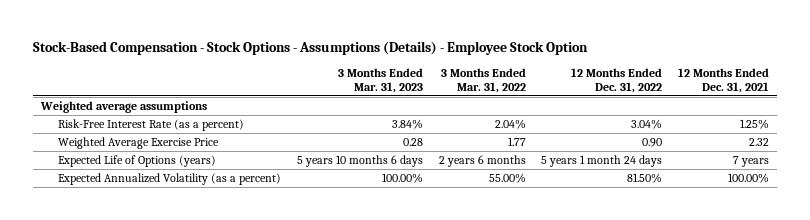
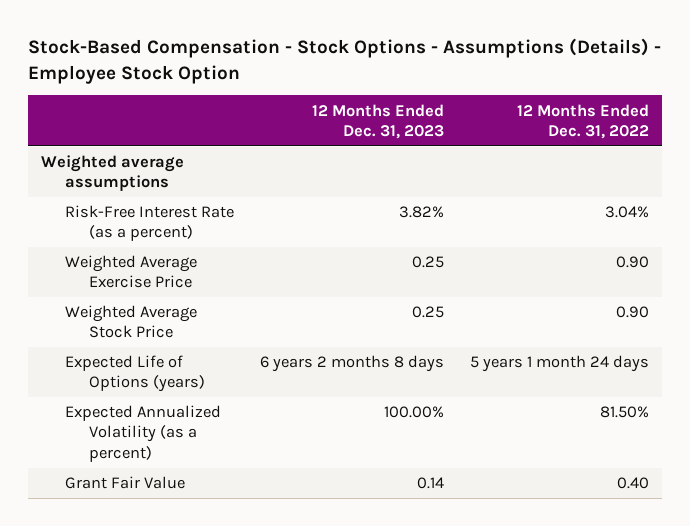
- | 3 Months Ended Mar. 31, 2023 | 3 Months Ended Mar. 31, 2022 | 12 Months Ended Dec. 31, 2022 | 12 Months Ended Dec. 31, 2021
+ | 12 Months Ended Dec. 31, 2023 | 12 Months Ended Dec. 31, 2022
+ Weighted Average Stock Price | 0.25 | 0.90
+ Grant Fair Value | 0.14 | 0.40

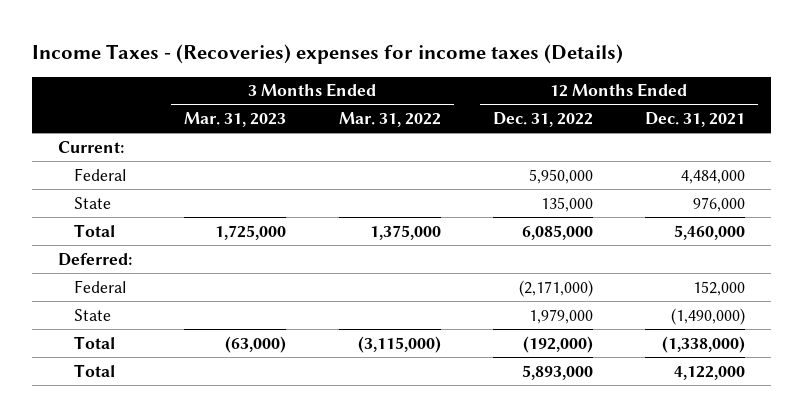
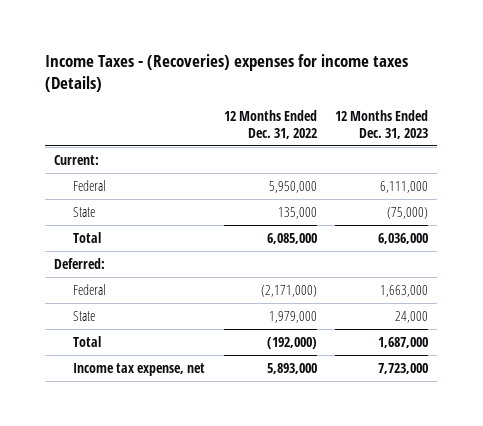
- | 3 Months Ended Mar. 31, 2023 | 3 Months Ended Mar. 31, 2022 | 12 Months Ended Dec. 31, 2022 | 12 Months Ended Dec. 31, 2021
+ | 12 Months Ended Dec. 31, 2022 | 12 Months Ended Dec. 31, 2023
- Total | | | 5,893,000 | 4,122,000
+ Income tax expense, net | 5,893,000 | 7,723,000

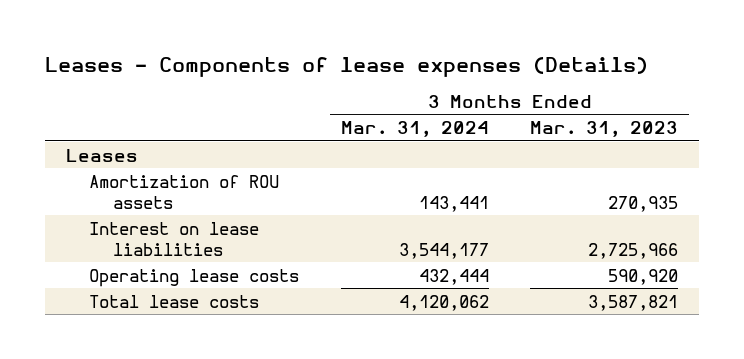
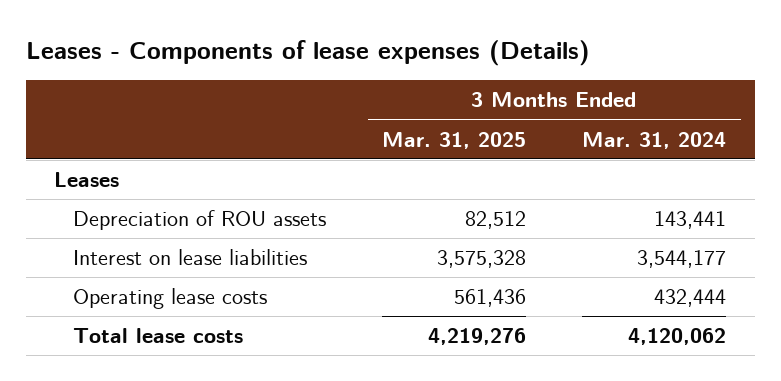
- | 3 Months Ended Mar. 31, 2024 | 3 Months Ended Mar. 31, 2023
+ | 3 Months Ended Mar. 31, 2025 | 3 Months Ended Mar. 31, 2024
- Amortization of ROU assets | 143,441 | 270,935
+ Depreciation of ROU assets | 82,512 | 143,441

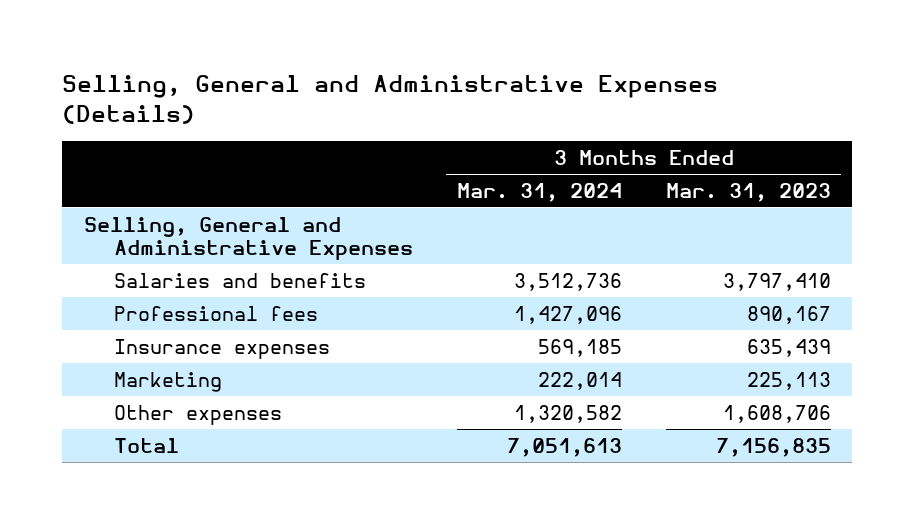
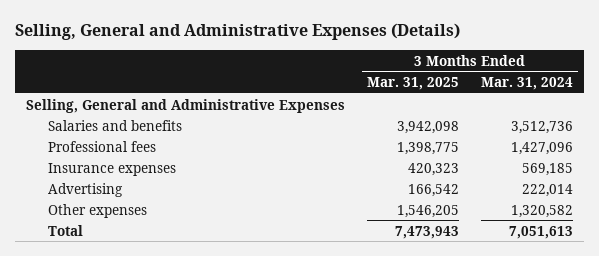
- | 3 Months Ended Mar. 31, 2024 | 3 Months Ended Mar. 31, 2023
+ | 3 Months Ended Mar. 31, 2025 | 3 Months Ended Mar. 31, 2024
- Marketing | 222,014 | 225,113
+ Advertising | 166,542 | 222,014

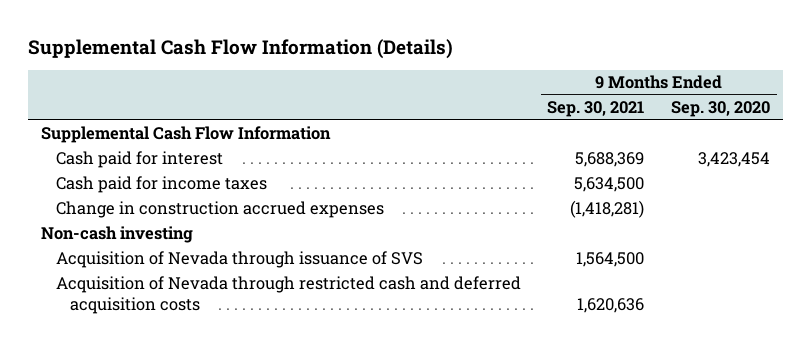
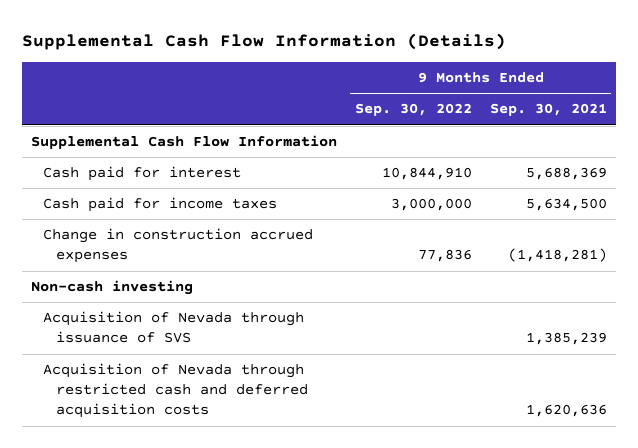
- | 9 Months Ended Sep. 30, 2021 | 9 Months Ended Sep. 30, 2020
+ | 9 Months Ended Sep. 30, 2022 | 9 Months Ended Sep. 30, 2021
- Acquisition of Nevada through issuance of SVS | 1,564,500 |
+ Acquisition of Nevada through issuance of SVS | | 1,385,239

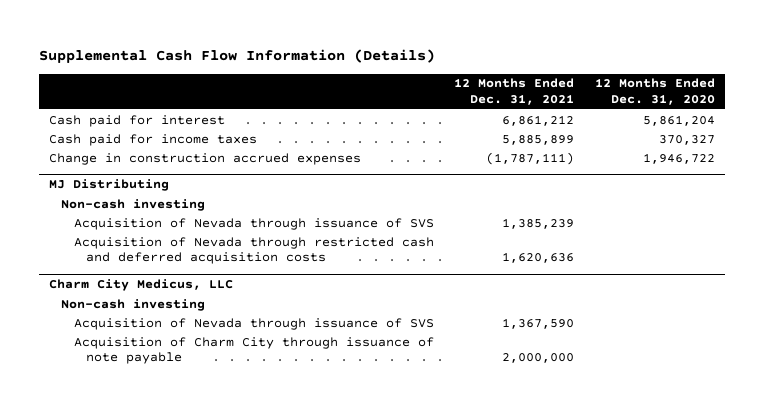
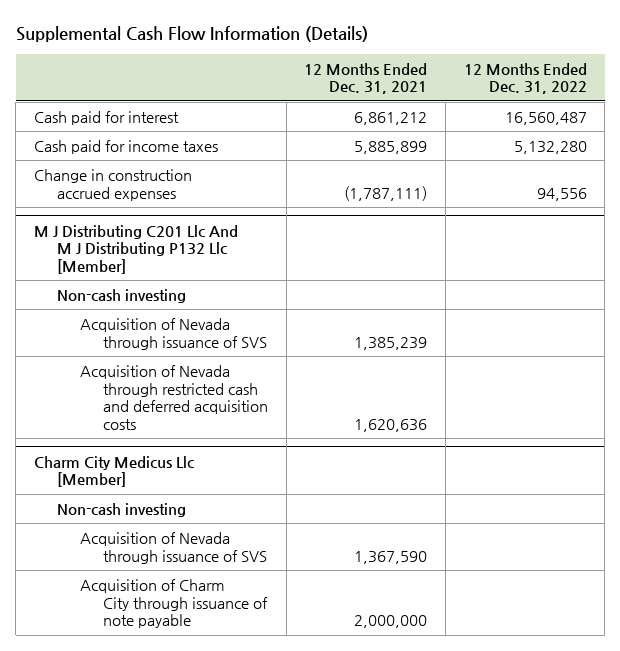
- | 12 Months Ended Dec. 31, 2021 | 12 Months Ended Dec. 31, 2020
+ | 12 Months Ended Dec. 31, 2021 | 12 Months Ended Dec. 31, 2022
- MJ Distributing
+ M J Distributing C201 Llc And M J Distributing P132 Llc [Member]
- Charm City Medicus, LLC
+ Charm City Medicus Llc [Member]

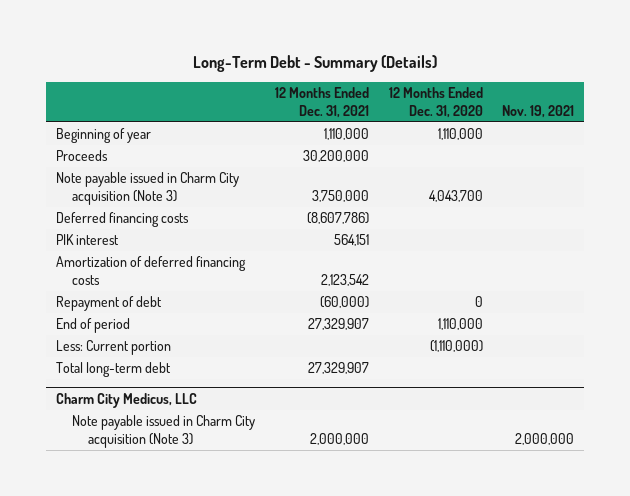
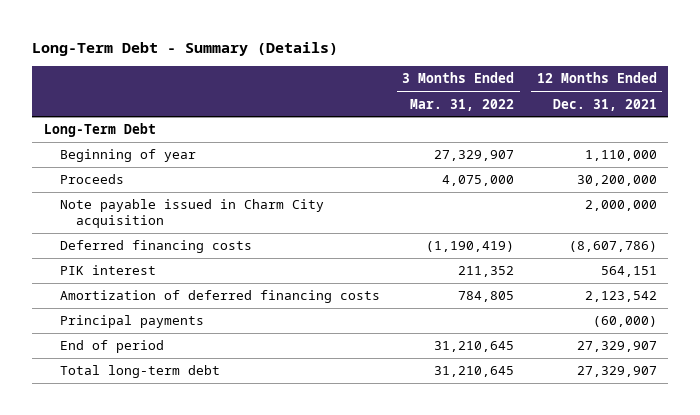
- | 12 Months Ended Dec. 31, 2021 | 12 Months Ended Dec. 31, 2020 | Nov. 19, 2021
+ | 3 Months Ended Mar. 31, 2022 | 12 Months Ended Dec. 31, 2021
+ Long-Term Debt
- Note payable issued in Charm City acquisition (Note 3) | 3,750,000 | 4,043,700 |
+ Note payable issued in Charm City acquisition | | 2,000,000
- Repayment of debt | (60,000) | 0 |
+ Principal payments | | (60,000)
- Less: Current portion | | (1,110,000) |
- Charm City Medicus, LLC
- Note payable issued in Charm City acquisition (Note 3) | 2,000,000 | | 2,000,000

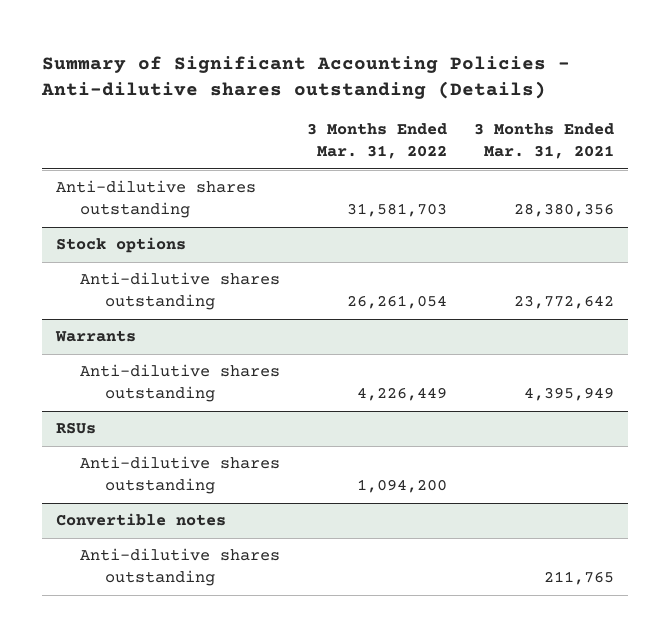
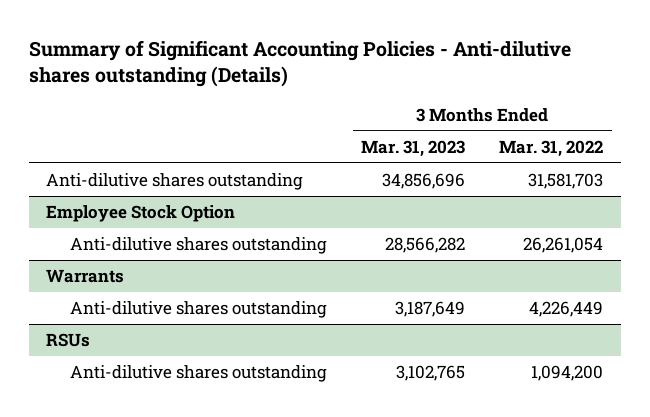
- | 3 Months Ended Mar. 31, 2022 | 3 Months Ended Mar. 31, 2021
+ | 3 Months Ended Mar. 31, 2023 | 3 Months Ended Mar. 31, 2022
- Stock options
+ Employee Stock Option
- Convertible notes
- Anti-dilutive shares outstanding | | 211,765

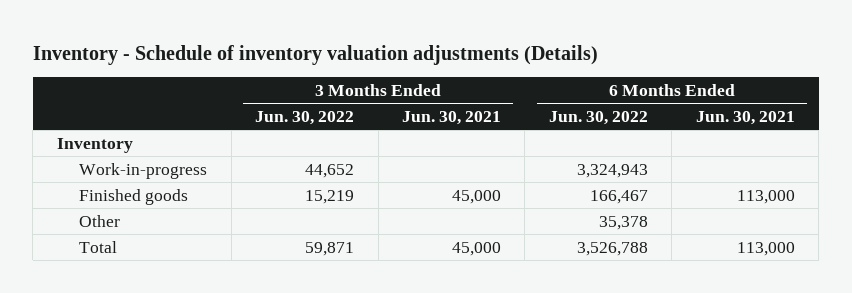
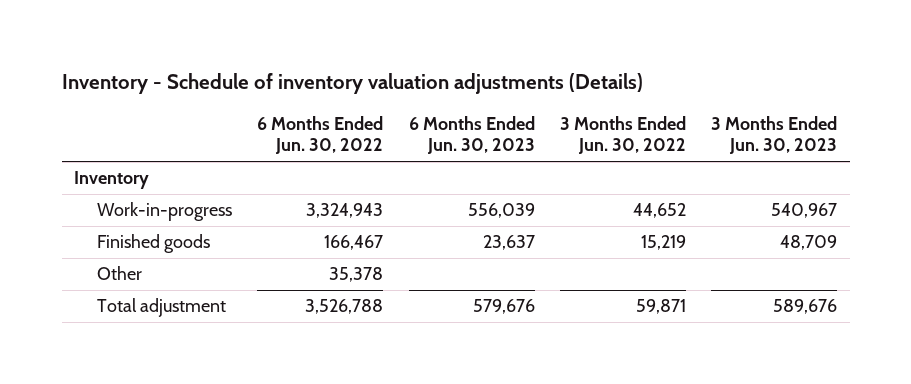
- | 3 Months Ended Jun. 30, 2022 | 3 Months Ended Jun. 30, 2021 | 6 Months Ended Jun. 30, 2022 | 6 Months Ended Jun. 30, 2021
+ | 6 Months Ended Jun. 30, 2022 | 6 Months Ended Jun. 30, 2023 | 3 Months Ended Jun. 30, 2022 | 3 Months Ended Jun. 30, 2023
- Total | 59,871 | 45,000 | 3,526,788 | 113,000
+ Total adjustment | 3,526,788 | 579,676 | 59,871 | 589,676

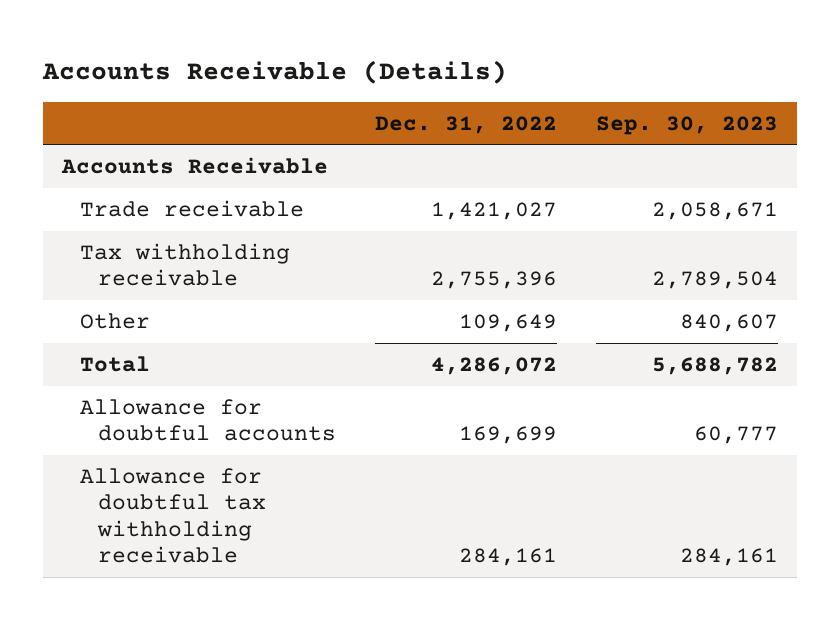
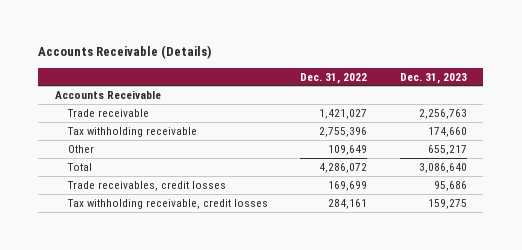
- | Dec. 31, 2022 | Sep. 30, 2023
+ | Dec. 31, 2022 | Dec. 31, 2023
- Allowance for doubtful accounts | 169,699 | 60,777
- Allowance for doubtful tax withholding receivable | 284,161 | 284,161
+ Trade receivables, credit losses | 169,699 | 95,686
+ Tax withholding receivable, credit losses | 284,161 | 159,275

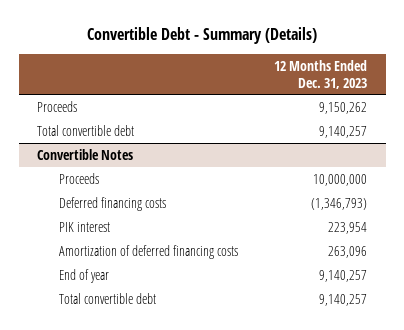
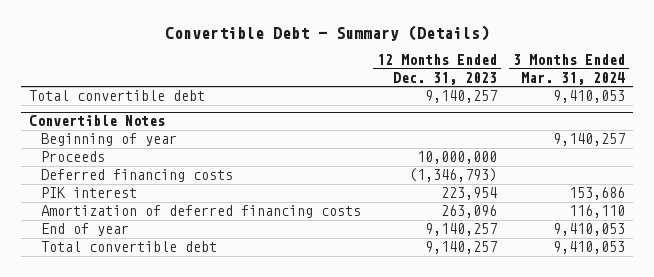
- | 12 Months Ended Dec. 31, 2023
+ | 12 Months Ended Dec. 31, 2023 | 3 Months Ended Mar. 31, 2024
- Proceeds | 9,150,262
@ Convertible Notes
+ Beginning of year | | 9,140,257

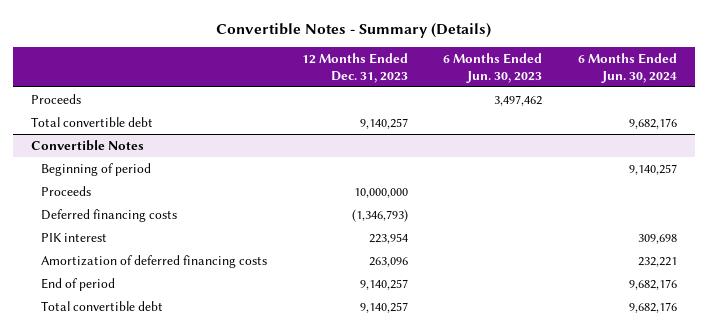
- Convertible Debt - Summary (Details)
+ Convertible Notes - Summary (Details)
- | 12 Months Ended Dec. 31, 2023 | 3 Months Ended Mar. 31, 2024
+ | 12 Months Ended Dec. 31, 2023 | 6 Months Ended Jun. 30, 2023 | 6 Months Ended Jun. 30, 2024
+ Proceeds | | 3,497,462 |
@ Convertible Notes
- Beginning of year | | 9,140,257
+ Beginning of period | | | 9,140,257
- End of year | 9,140,257 | 9,410,053
+ End of period | 9,140,257 | | 9,682,176

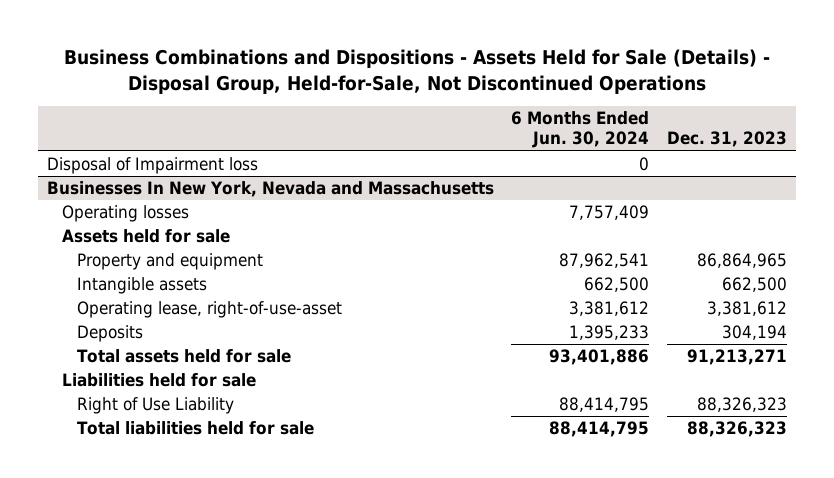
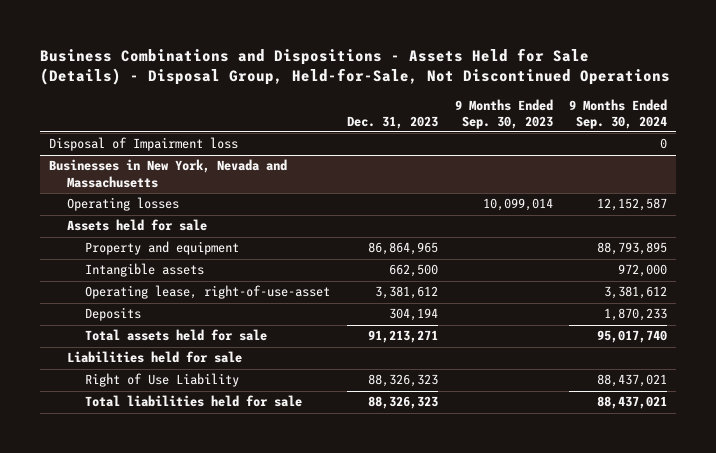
- | 6 Months Ended Jun. 30, 2024 | Dec. 31, 2023
+ | Dec. 31, 2023 | 9 Months Ended Sep. 30, 2023 | 9 Months Ended Sep. 30, 2024
- Businesses In New York, Nevada and Massachusetts
+ Businesses in New York, Nevada and Massachusetts

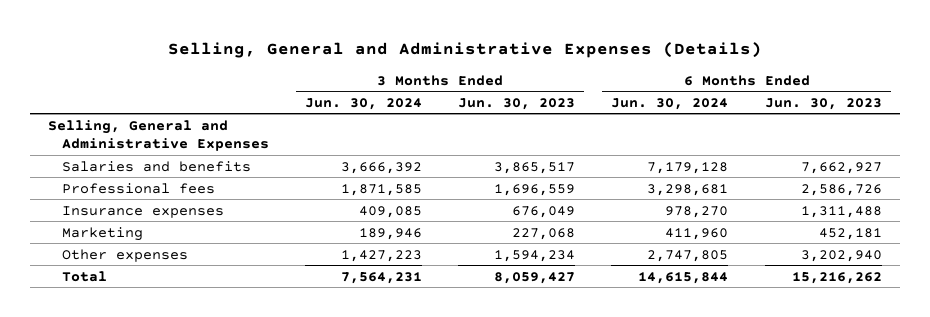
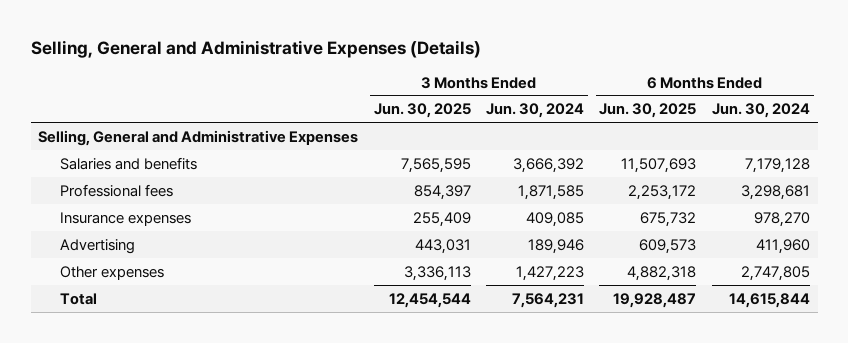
- | 3 Months Ended Jun. 30, 2024 | 3 Months Ended Jun. 30, 2023 | 6 Months Ended Jun. 30, 2024 | 6 Months Ended Jun. 30, 2023
+ | 3 Months Ended Jun. 30, 2025 | 3 Months Ended Jun. 30, 2024 | 6 Months Ended Jun. 30, 2025 | 6 Months Ended Jun. 30, 2024
- Marketing | 189,946 | 227,068 | 411,960 | 452,181
+ Advertising | 443,031 | 189,946 | 609,573 | 411,960

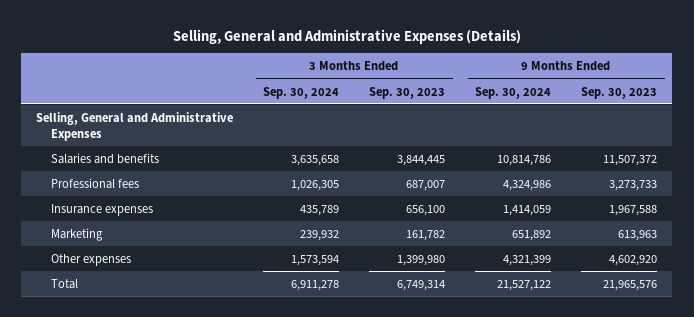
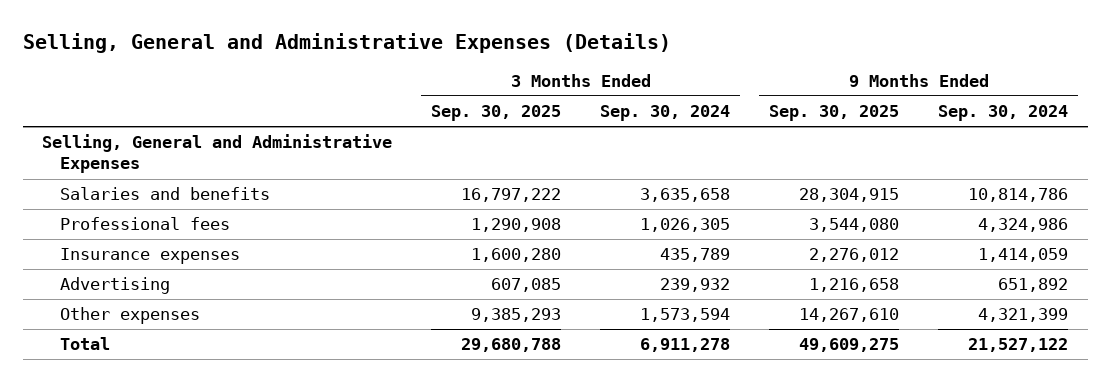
- | 3 Months Ended Sep. 30, 2024 | 3 Months Ended Sep. 30, 2023 | 9 Months Ended Sep. 30, 2024 | 9 Months Ended Sep. 30, 2023
+ | 3 Months Ended Sep. 30, 2025 | 3 Months Ended Sep. 30, 2024 | 9 Months Ended Sep. 30, 2025 | 9 Months Ended Sep. 30, 2024
- Marketing | 239,932 | 161,782 | 651,892 | 613,963
+ Advertising | 607,085 | 239,932 | 1,216,658 | 651,892

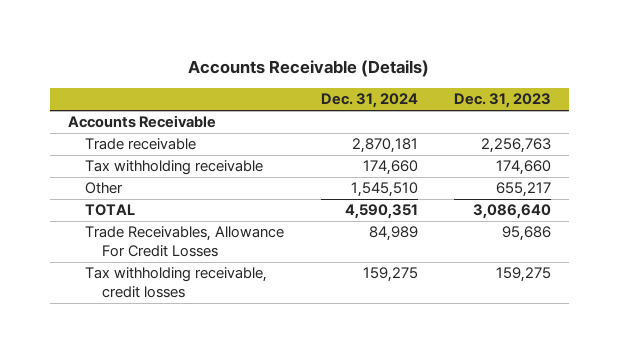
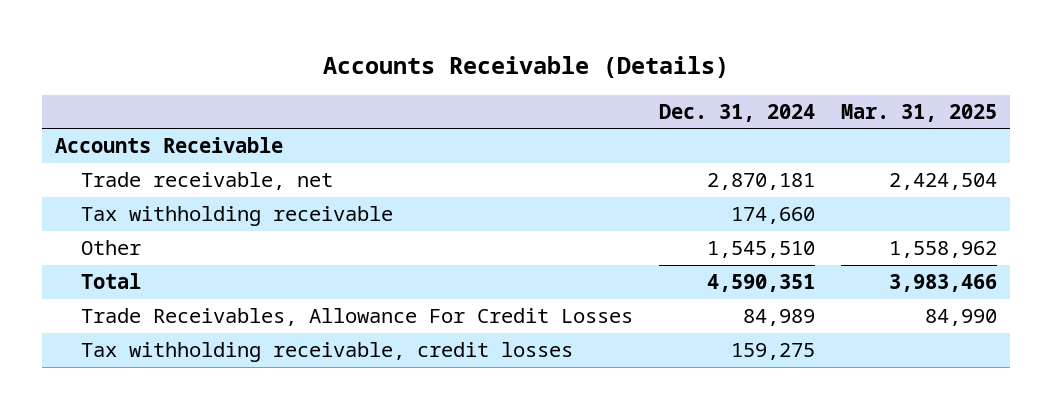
- | Dec. 31, 2024 | Dec. 31, 2023
+ | Dec. 31, 2024 | Mar. 31, 2025
- Trade receivable | 2,870,181 | 2,256,763
+ Trade receivable, net | 2,870,181 | 2,424,504
- TOTAL | 4,590,351 | 3,086,640
+ Total | 4,590,351 | 3,983,466

